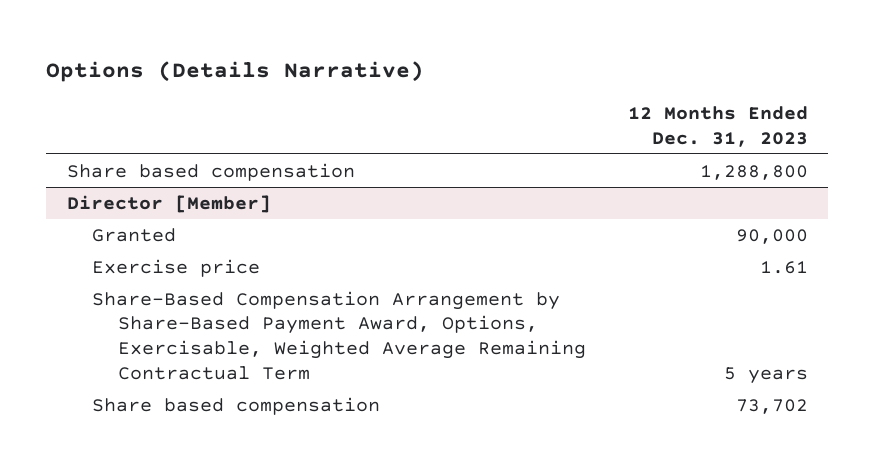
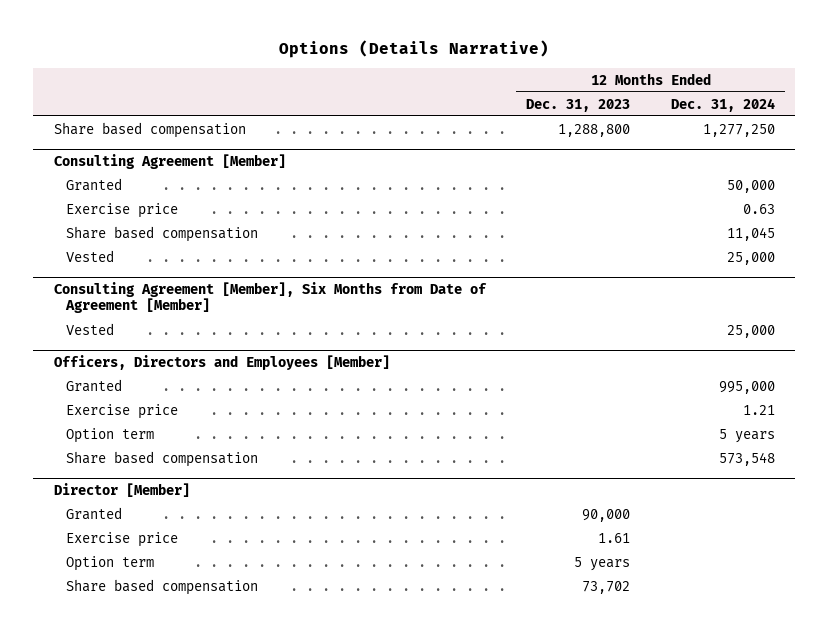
- | 12 Months Ended Dec. 31, 2023
+ | 12 Months Ended Dec. 31, 2023 | 12 Months Ended Dec. 31, 2024
+ Consulting Agreement [Member]
+ Granted | | 50,000
+ Exercise price | | 0.63
+ Share based compensation | | 11,045
+ Vested | | 25,000
+ Consulting Agreement [Member], Six Months from Date of Agreement [Member]
+ Vested | | 25,000
+ Officers, Directors and Employees [Member]
+ Granted | | 995,000
+ Exercise price | | 1.21
+ Option term | | 5 years
+ Share based compensation | | 573,548
@ Director [Member]
- Share-Based Compensation Arrangement by Share-Based Payment Award, Options, Exercisable, Weighted Average Remaining Contractual Term | 5 years
+ Option term | 5 years |

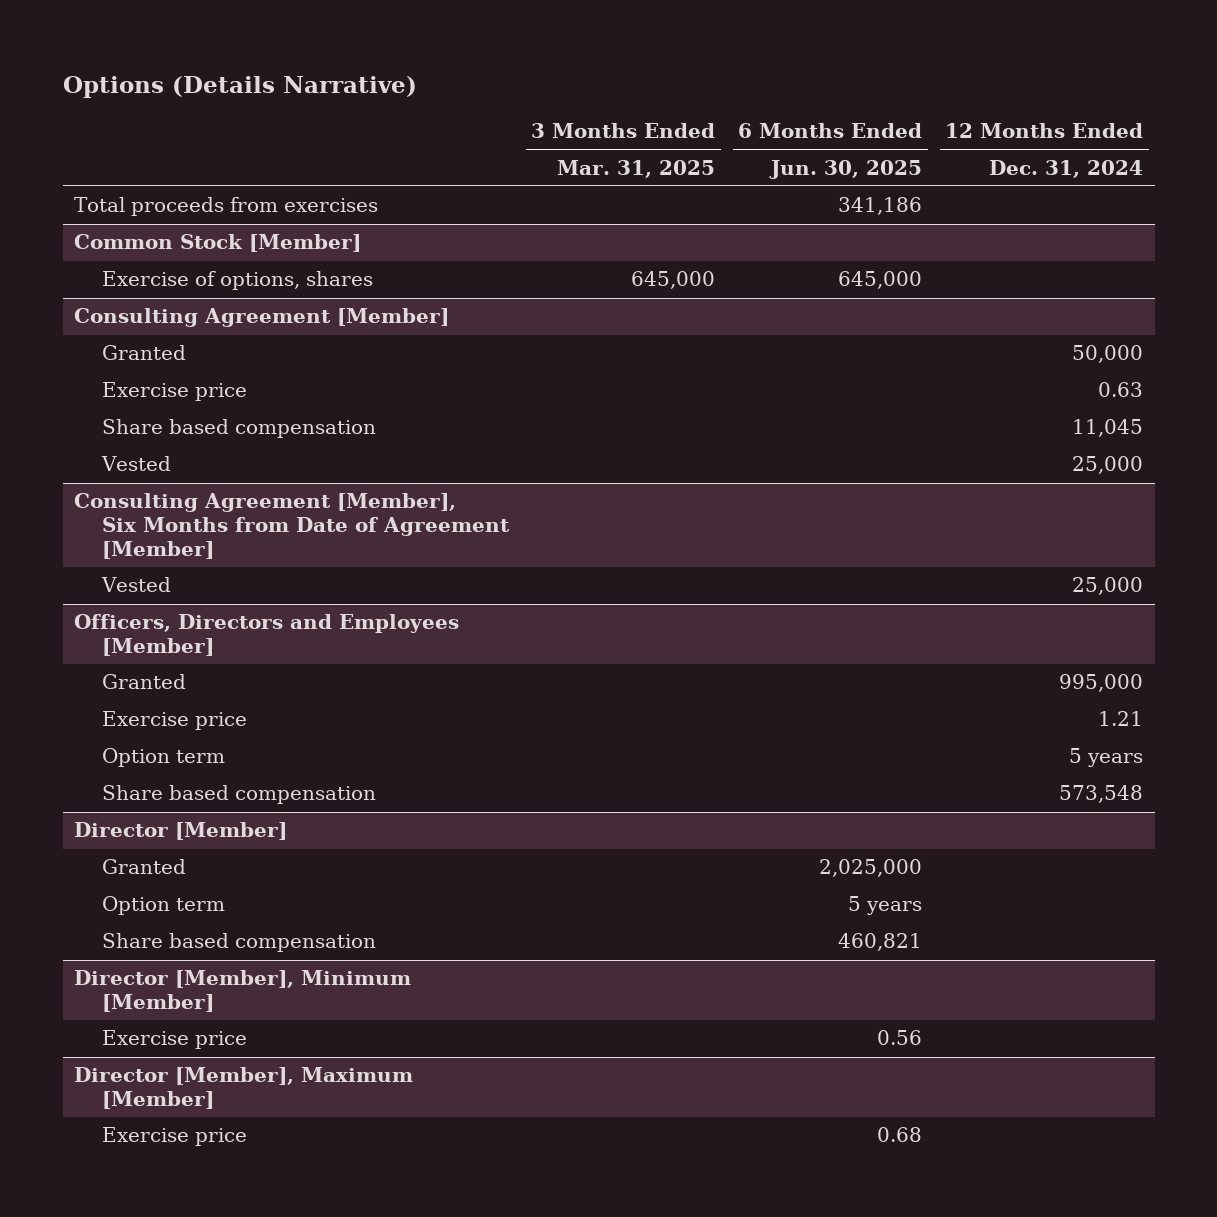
- | 12 Months Ended Dec. 31, 2023 | 12 Months Ended Dec. 31, 2024
+ | 3 Months Ended Mar. 31, 2025 | 6 Months Ended Jun. 30, 2025 | 12 Months Ended Dec. 31, 2024
- Share based compensation | 1,288,800 | 1,277,250
+ Total proceeds from exercises | | 341,186 |
+ Common Stock [Member]
+ Exercise of options, shares | 645,000 | 645,000 |
@ Director [Member]
- Exercise price | 1.61 |
+ Director [Member], Minimum [Member]
+ Exercise price | | 0.56 |
+ Director [Member], Maximum [Member]
+ Exercise price | | 0.68 |

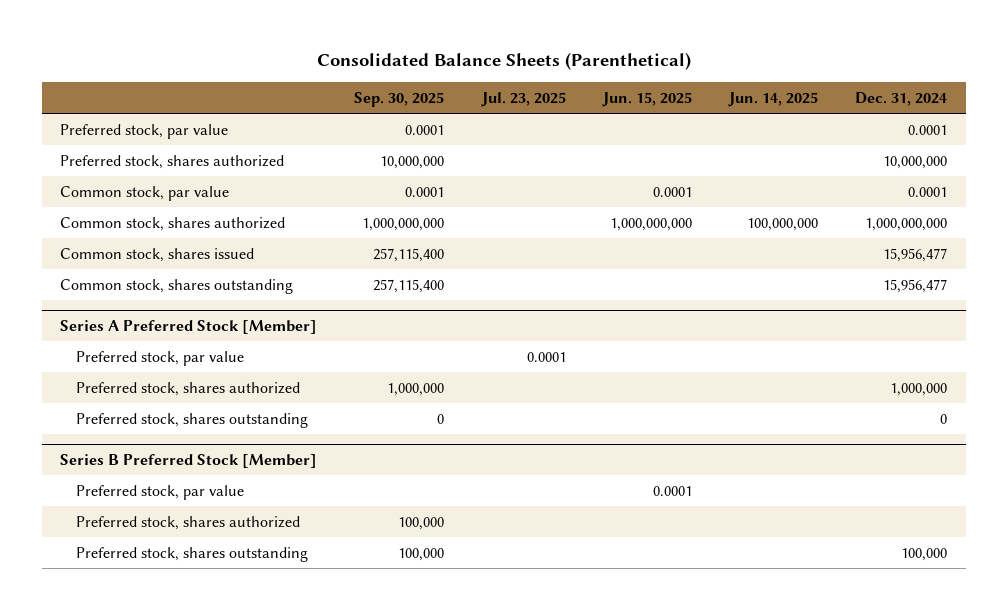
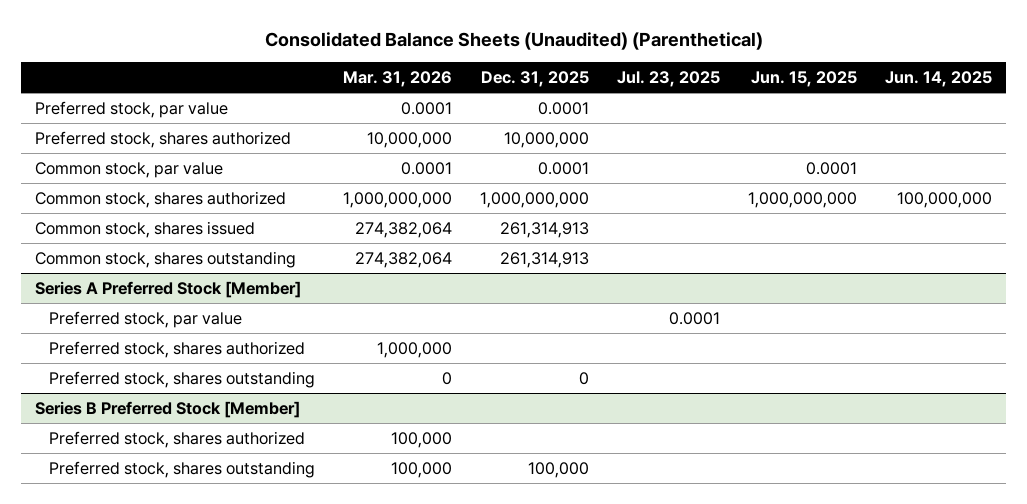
- Consolidated Balance Sheets (Parenthetical)
+ Consolidated Balance Sheets (Unaudited) (Parenthetical)
- | Sep. 30, 2025 | Jul. 23, 2025 | Jun. 15, 2025 | Jun. 14, 2025 | Dec. 31, 2024
+ | Mar. 31, 2026 | Dec. 31, 2025 | Jul. 23, 2025 | Jun. 15, 2025 | Jun. 14, 2025
@ Series B Preferred Stock [Member]
- Preferred stock, par value | | | 0.0001 | |

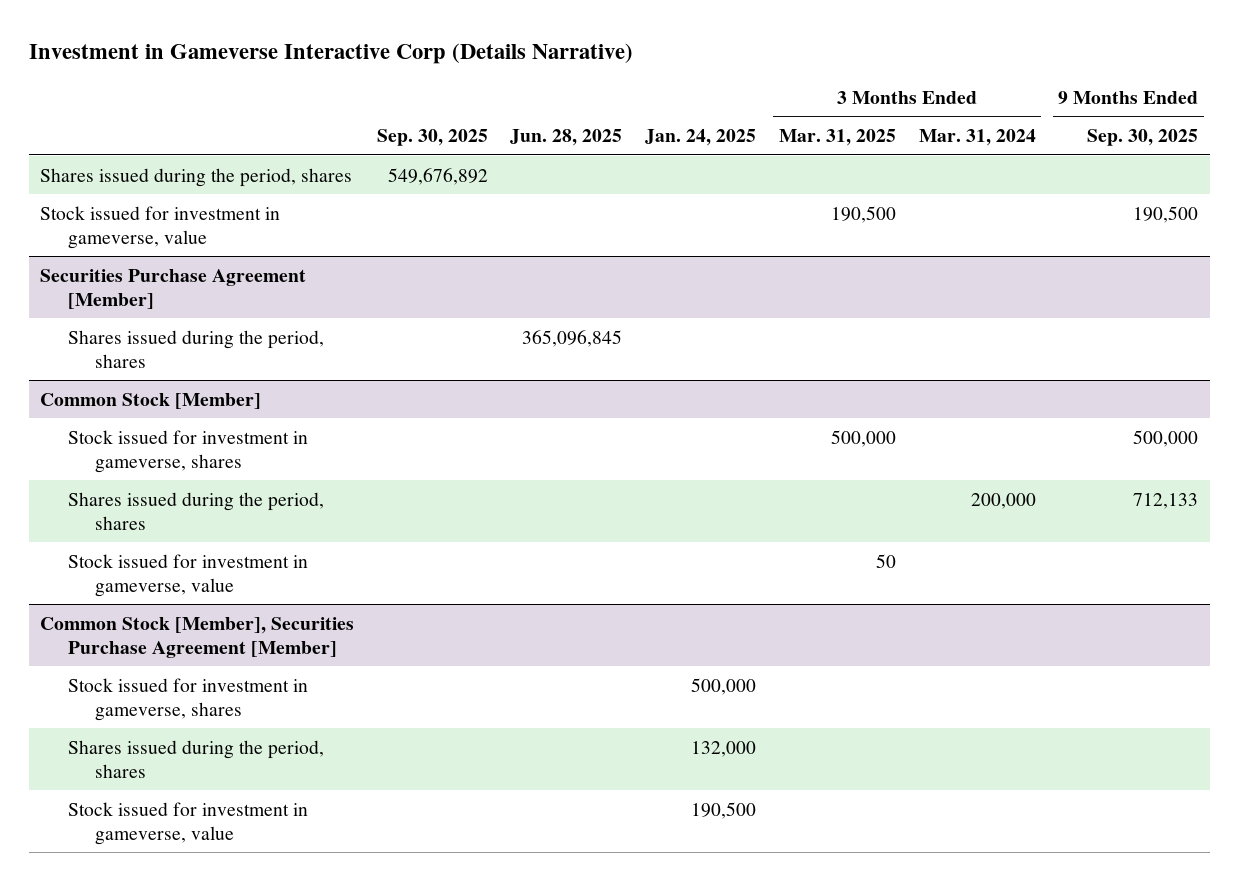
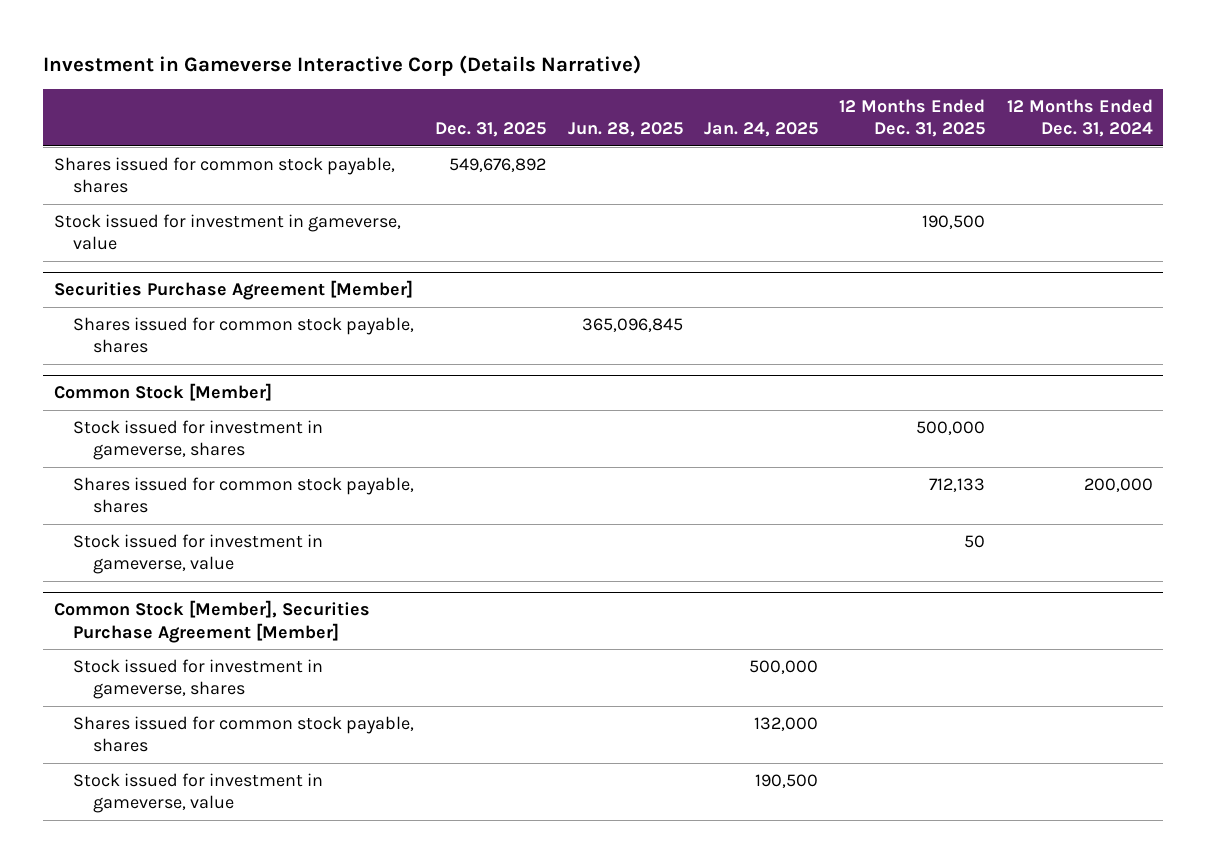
- | Sep. 30, 2025 | Jun. 28, 2025 | Jan. 24, 2025 | 3 Months Ended Mar. 31, 2025 | 3 Months Ended Mar. 31, 2024 | 9 Months Ended Sep. 30, 2025
+ | Dec. 31, 2025 | Jun. 28, 2025 | Jan. 24, 2025 | 12 Months Ended Dec. 31, 2025 | 12 Months Ended Dec. 31, 2024
- Shares issued during the period, shares | 549,676,892 | | | | |
+ Shares issued for common stock payable, shares | 549,676,892 | | | |
@ Securities Purchase Agreement [Member]
- Shares issued during the period, shares | | 365,096,845 | | | |
+ Shares issued for common stock payable, shares | | 365,096,845 | | |
@ Common Stock [Member]
- Shares issued during the period, shares | | | | | 200,000 | 712,133
+ Shares issued for common stock payable, shares | | | | 712,133 | 200,000
@ Common Stock [Member], Securities Purchase Agreement [Member]
- Shares issued during the period, shares | | | 132,000 | | |
+ Shares issued for common stock payable, shares | | | 132,000 | |

